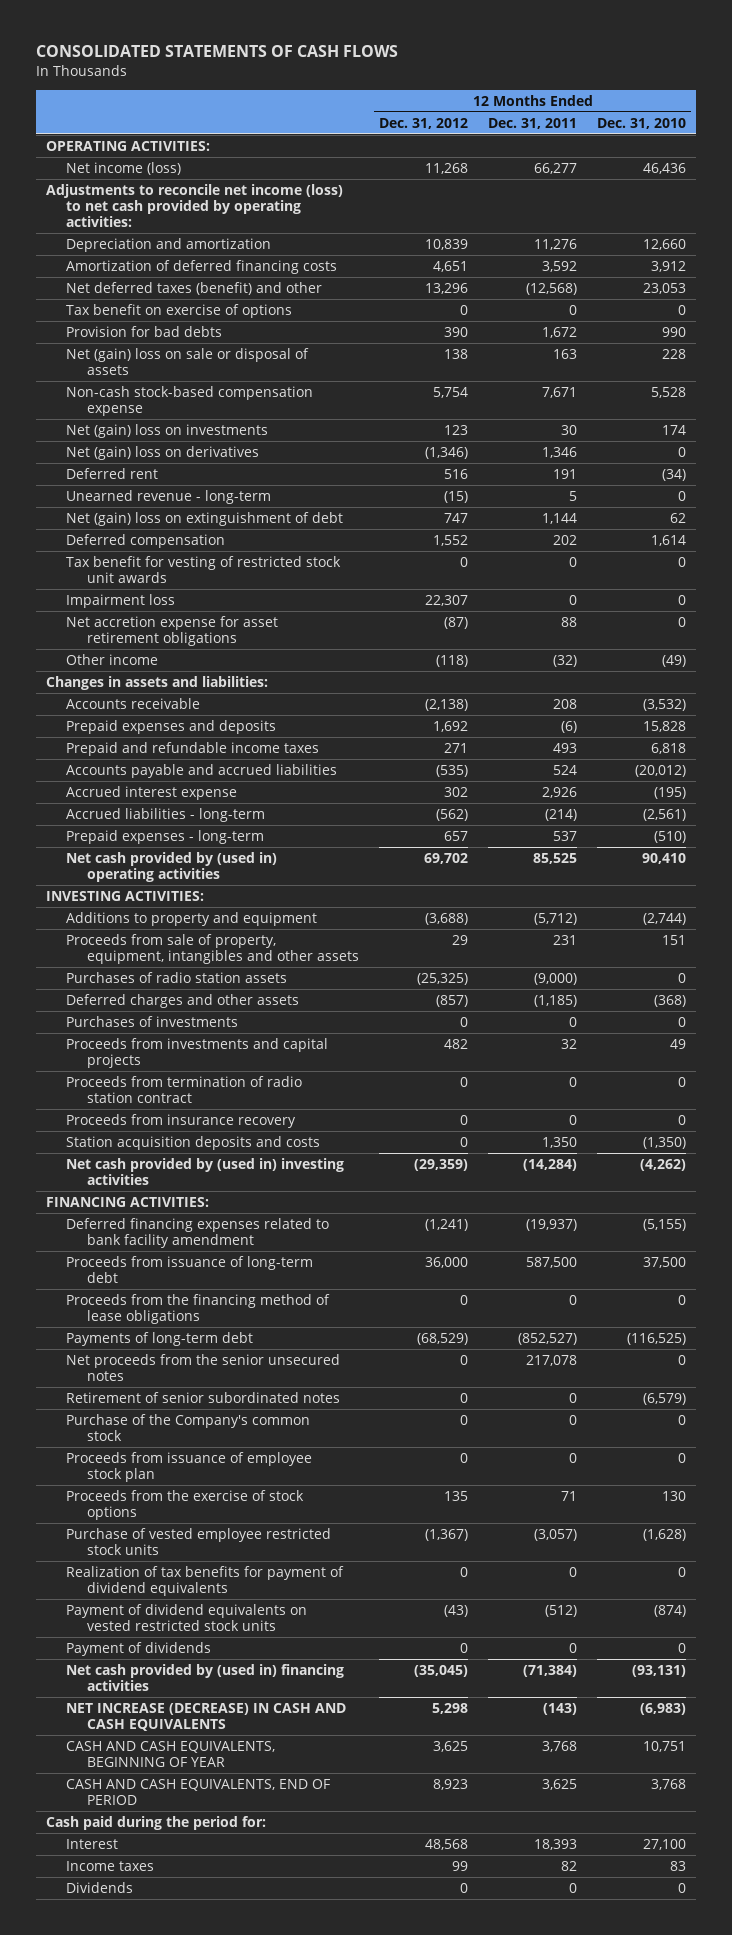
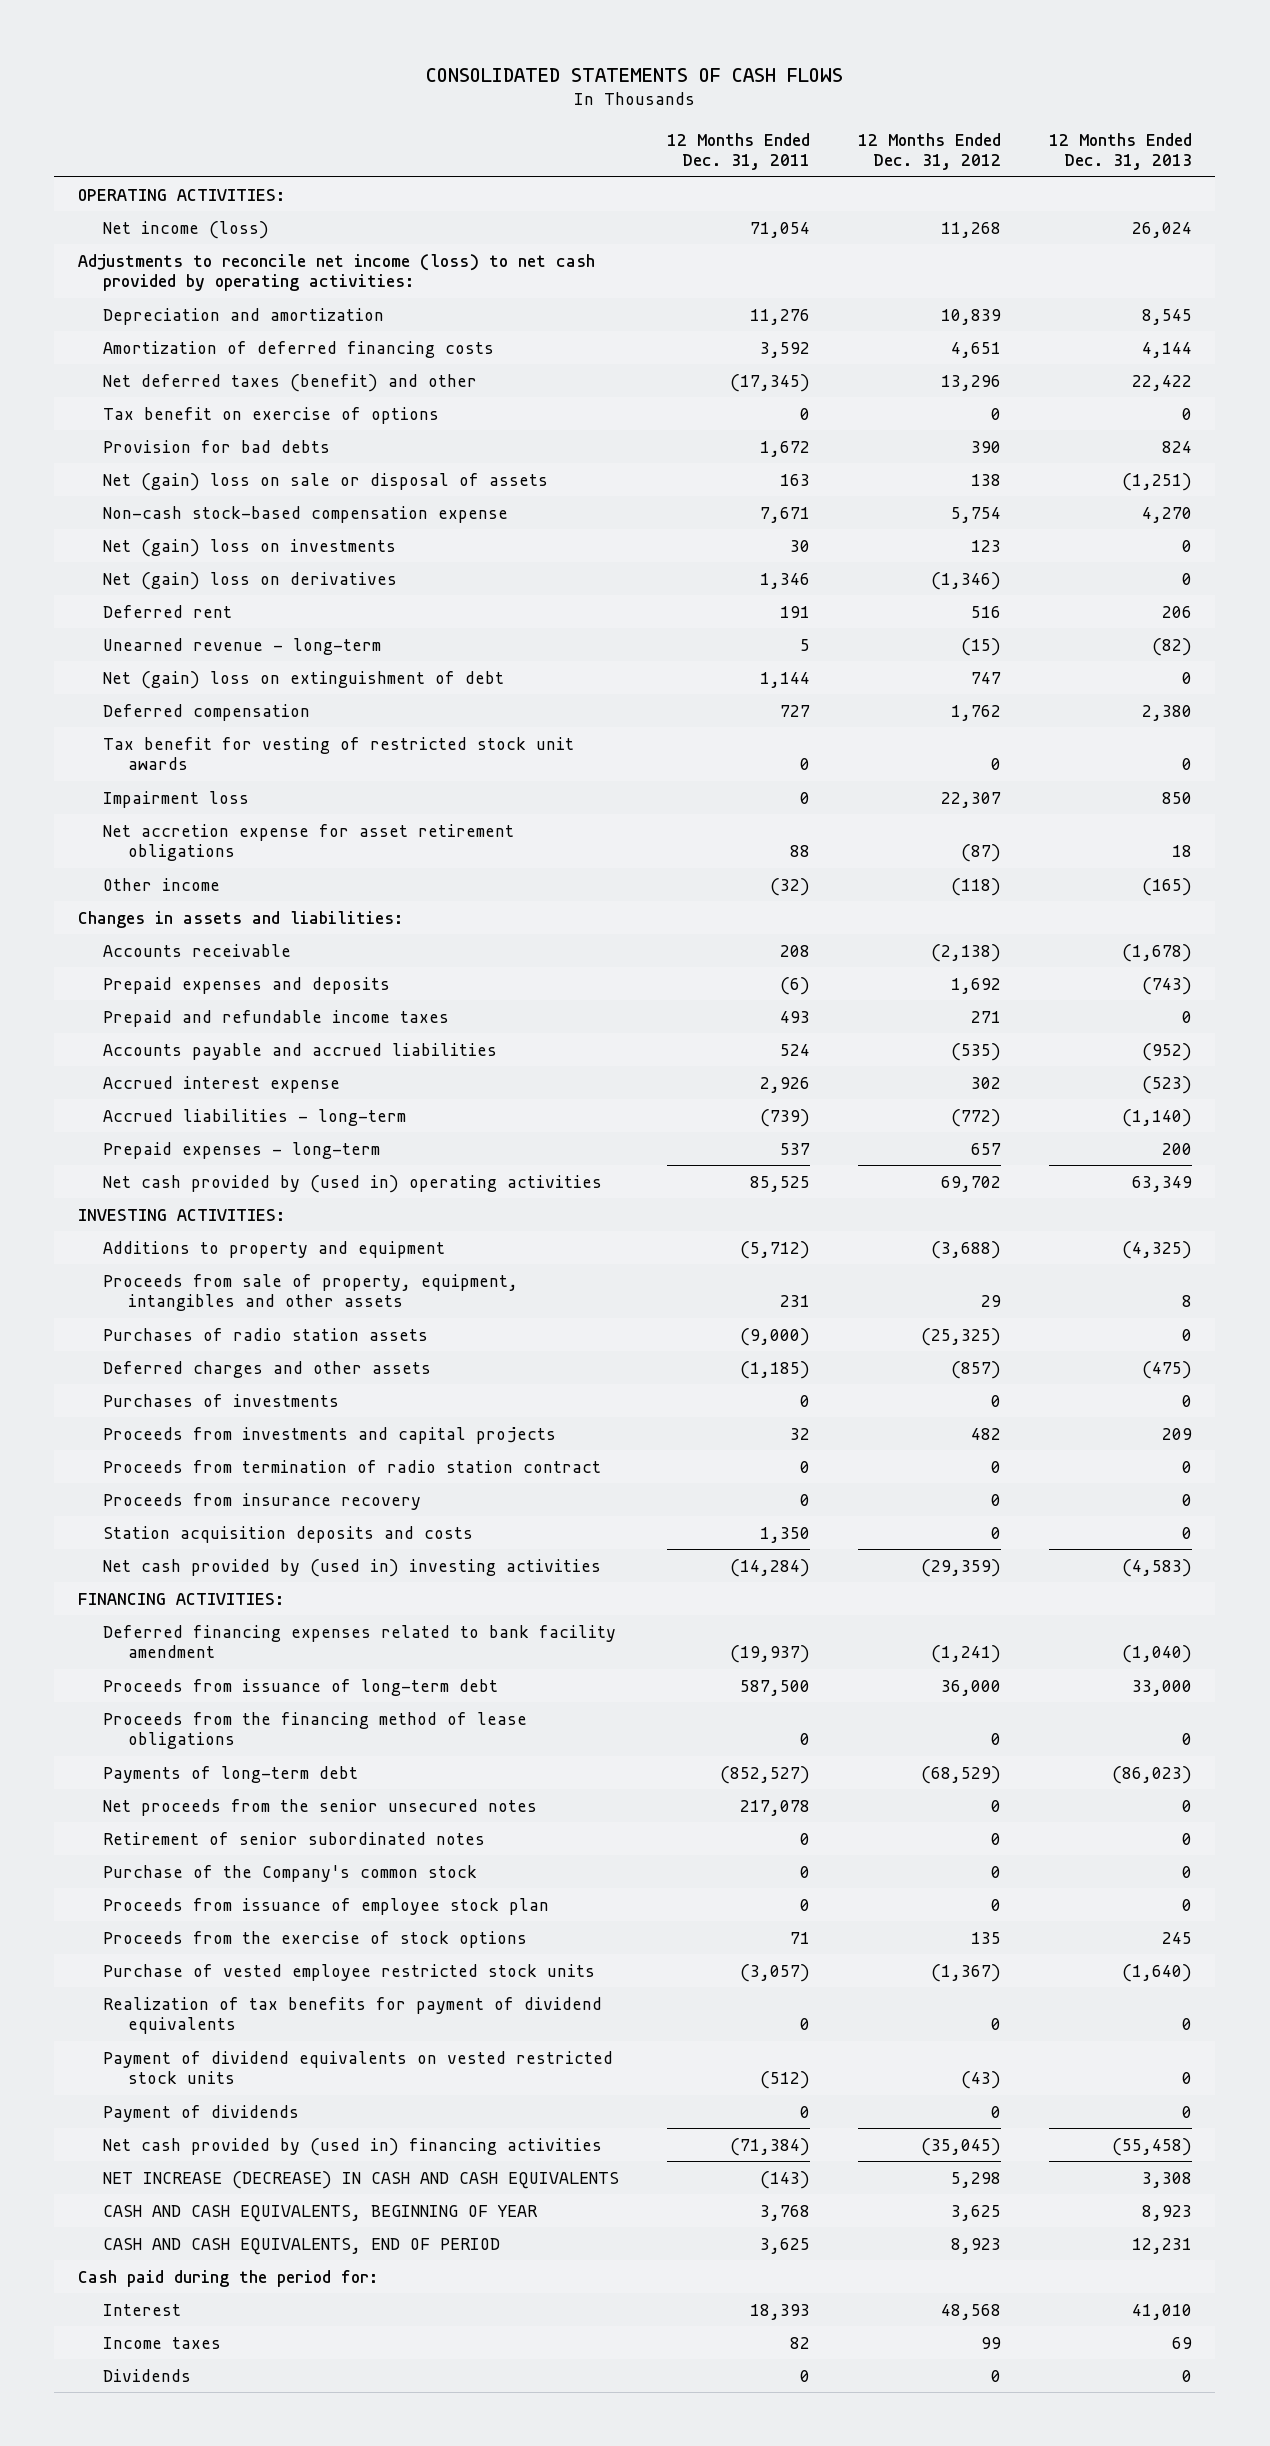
- | 12 Months Ended Dec. 31, 2012 | 12 Months Ended Dec. 31, 2011 | 12 Months Ended Dec. 31, 2010
+ | 12 Months Ended Dec. 31, 2011 | 12 Months Ended Dec. 31, 2012 | 12 Months Ended Dec. 31, 2013
- Net income (loss) | 11,268 | 66,277 | 46,436
+ Net income (loss) | 71,054 | 11,268 | 26,024
- Net deferred taxes (benefit) and other | 13,296 | (12,568) | 23,053
+ Net deferred taxes (benefit) and other | (17,345) | 13,296 | 22,422
- Deferred compensation | 1,552 | 202 | 1,614
+ Deferred compensation | 727 | 1,762 | 2,380
- Accrued liabilities - long-term | (562) | (214) | (2,561)
+ Accrued liabilities - long-term | (739) | (772) | (1,140)

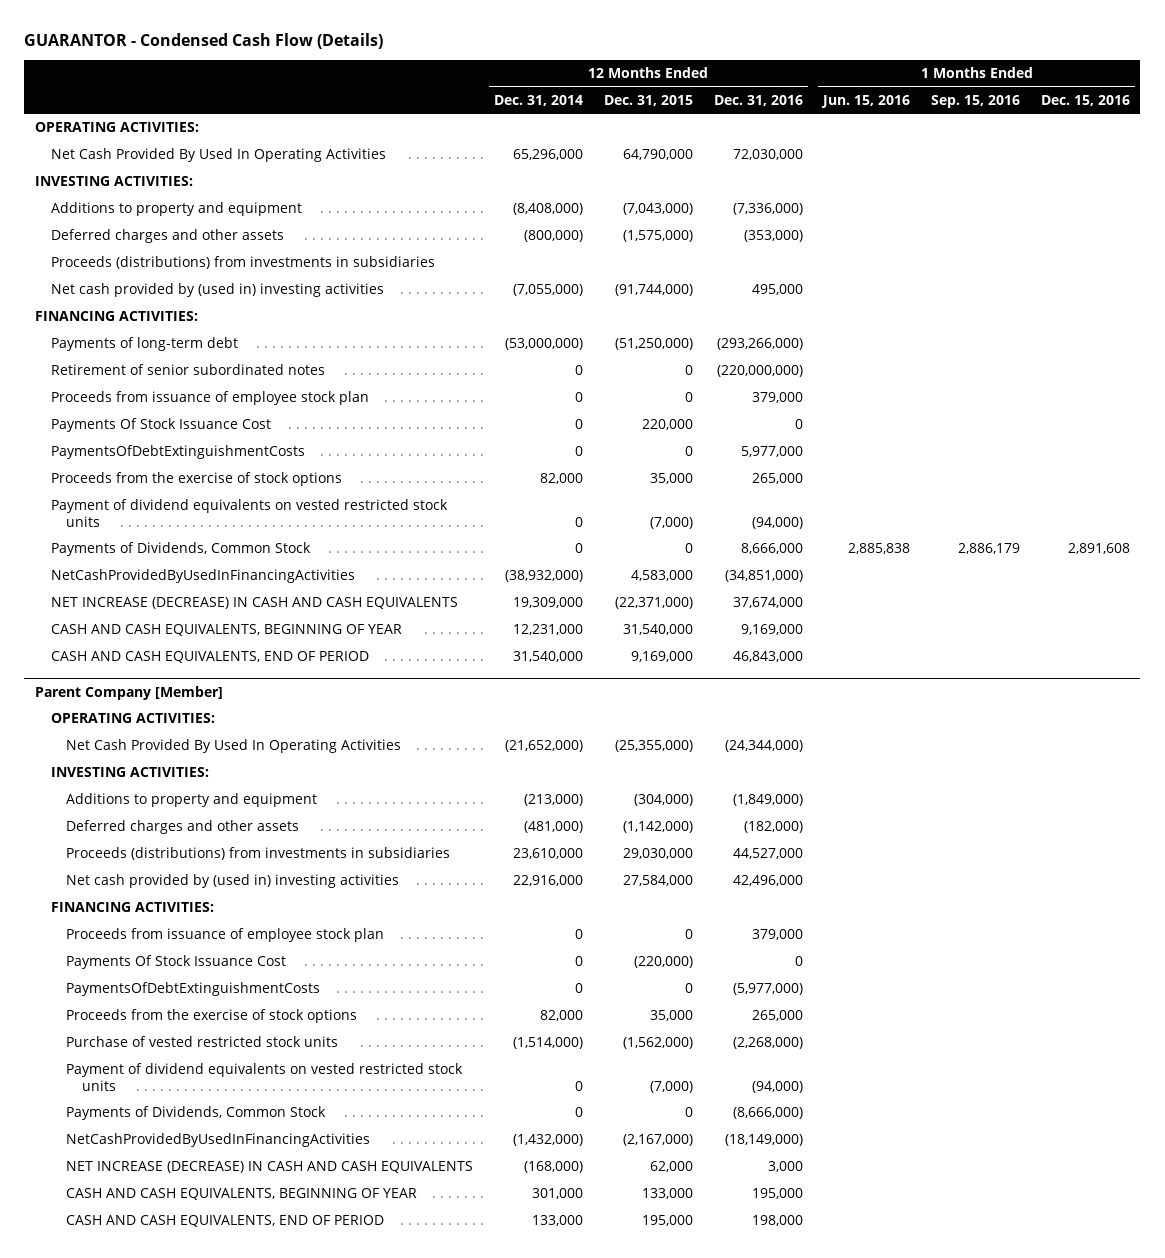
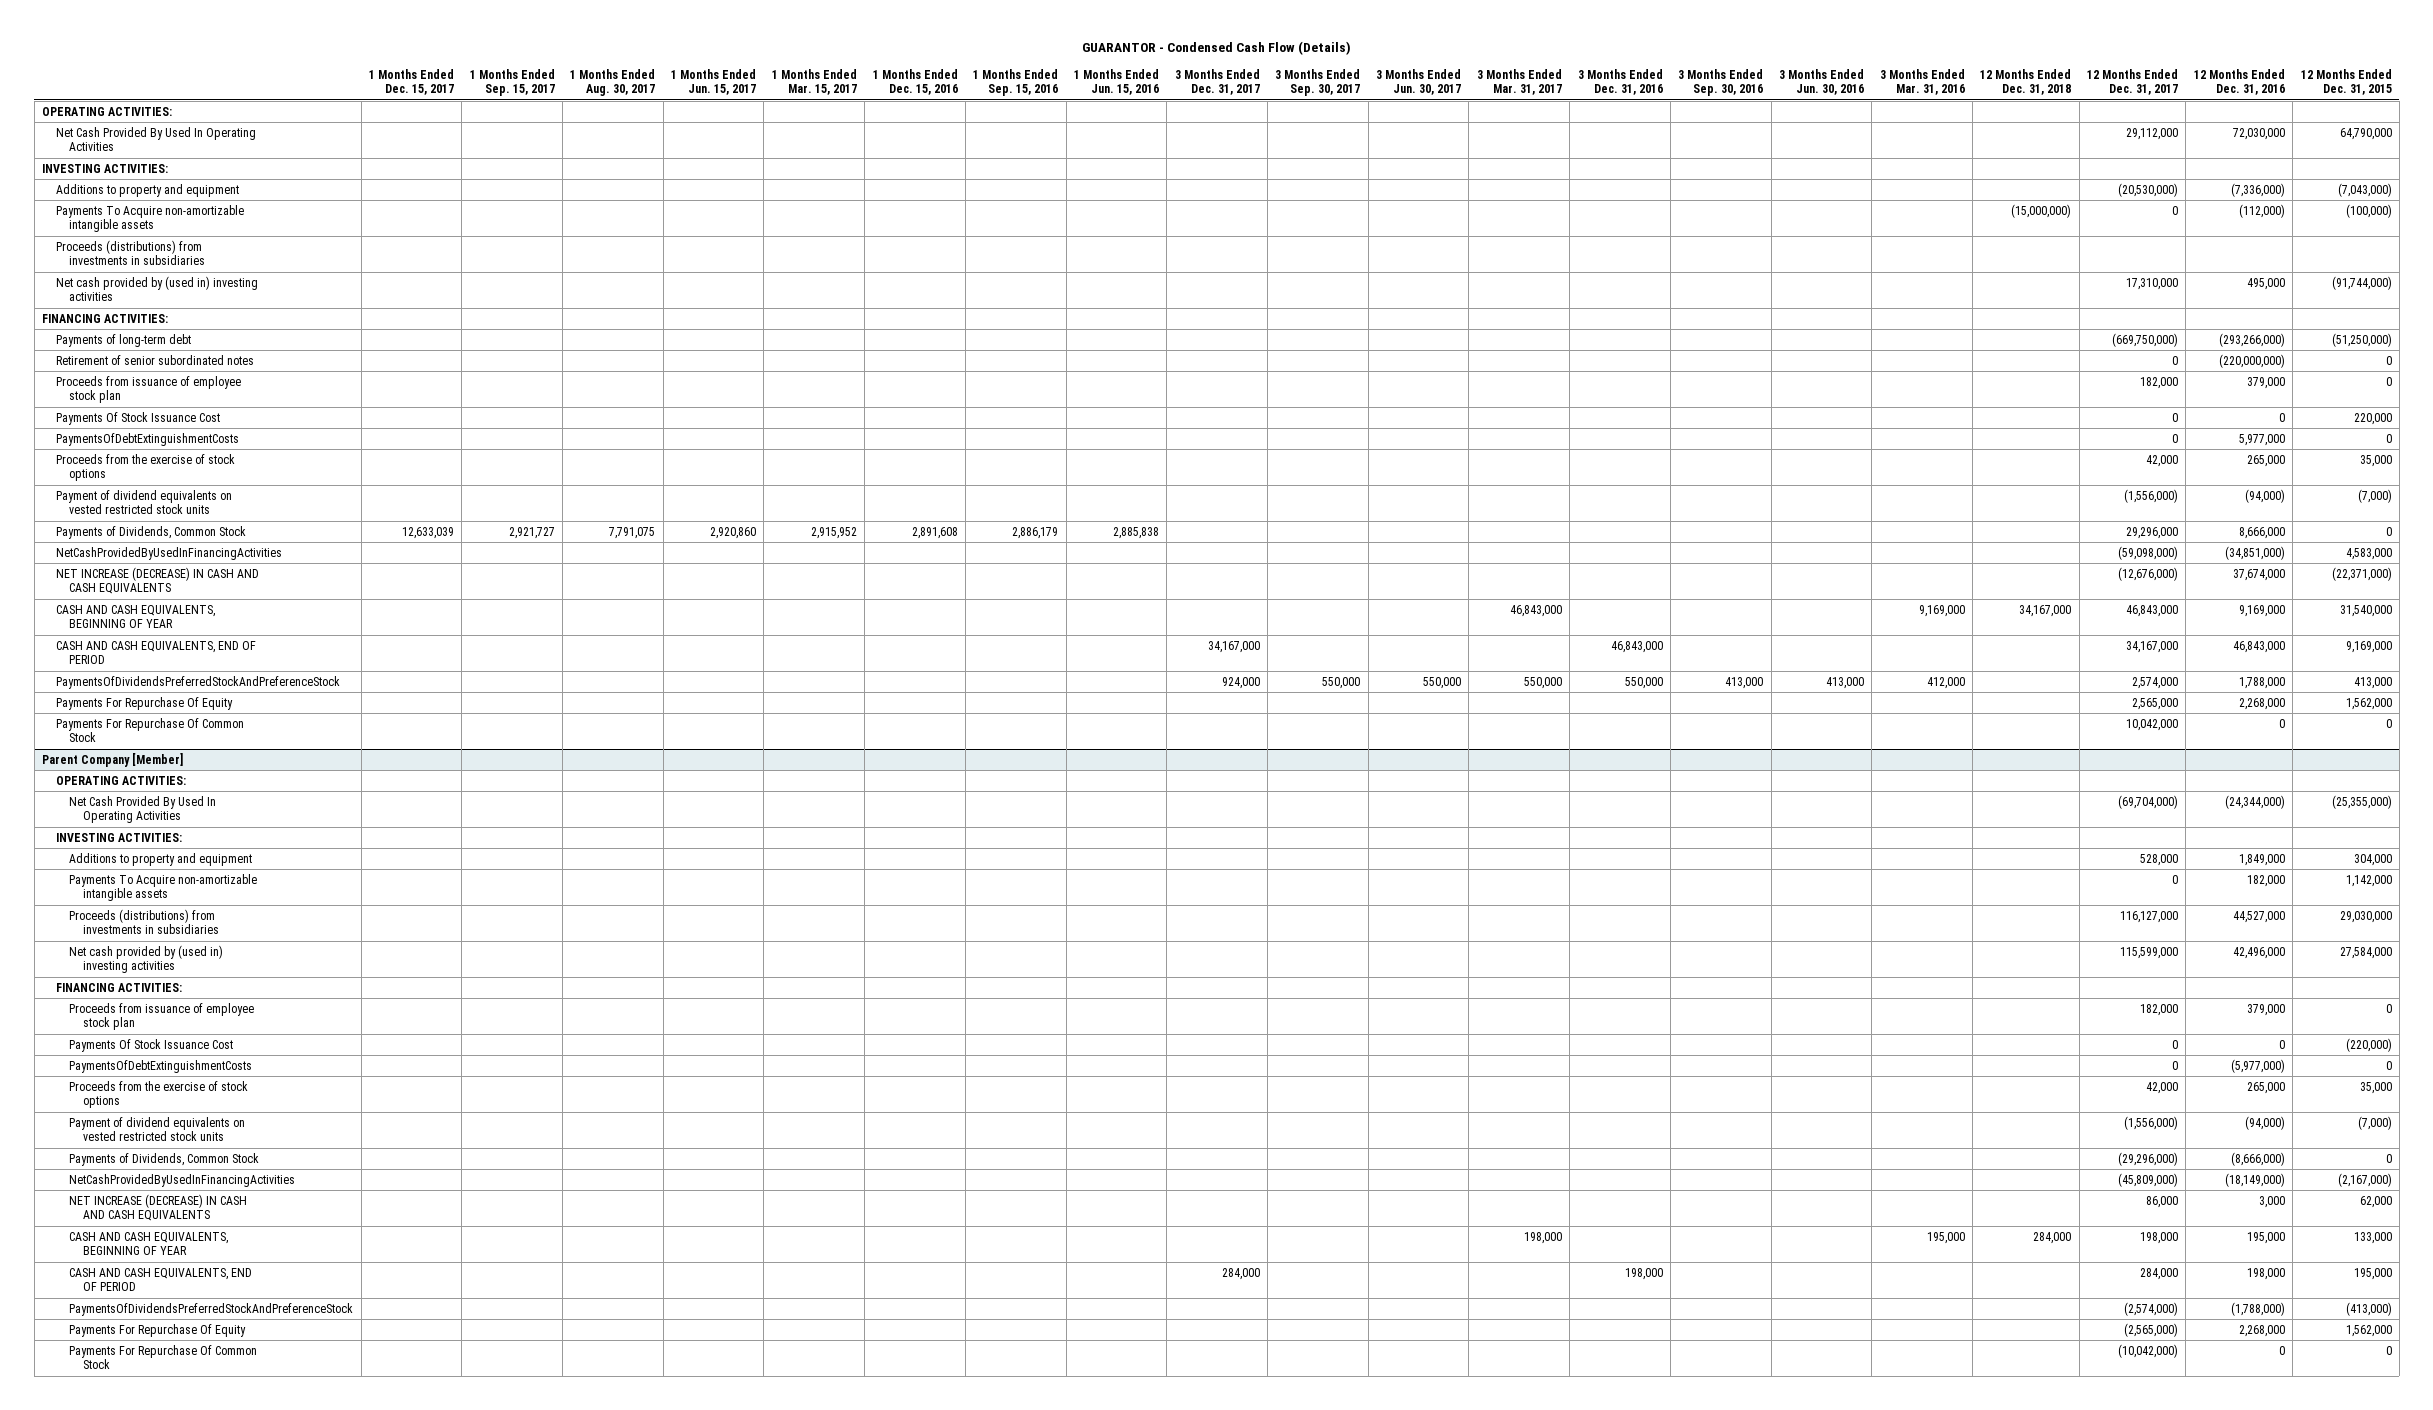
- | 12 Months Ended Dec. 31, 2014 | 12 Months Ended Dec. 31, 2015 | 12 Months Ended Dec. 31, 2016 | 1 Months Ended Jun. 15, 2016 | 1 Months Ended Sep. 15, 2016 | 1 Months Ended Dec. 15, 2016
+ | 1 Months Ended Dec. 15, 2017 | 1 Months Ended Sep. 15, 2017 | 1 Months Ended Aug. 30, 2017 | 1 Months Ended Jun. 15, 2017 | 1 Months Ended Mar. 15, 2017 | 1 Months Ended Dec. 15, 2016 | 1 Months Ended Sep. 15, 2016 | 1 Months Ended Jun. 15, 2016 | 3 Months Ended Dec. 31, 2017 | 3 Months Ended Sep. 30, 2017 | 3 Months Ended Jun. 30, 2017 | 3 Months Ended Mar. 31, 2017 | 3 Months Ended Dec. 31, 2016 | 3 Months Ended Sep. 30, 2016 | 3 Months Ended Jun. 30, 2016 | 3 Months Ended Mar. 31, 2016 | 12 Months Ended Dec. 31, 2018 | 12 Months Ended Dec. 31, 2017 | 12 Months Ended Dec. 31, 2016 | 12 Months Ended Dec. 31, 2015
- Deferred charges and other assets | (800,000) | (1,575,000) | (353,000) | | |
+ Payments To Acquire non-amortizable intangible assets | | | | | | | | | | | | | | | | | (15,000,000) | 0 | (112,000) | (100,000)
+ PaymentsOfDividendsPreferredStockAndPreferenceStock | | | | | | | | | 924,000 | 550,000 | 550,000 | 550,000 | 550,000 | 413,000 | 413,000 | 412,000 | | 2,574,000 | 1,788,000 | 413,000
+ Payments For Repurchase Of Equity | | | | | | | | | | | | | | | | | | 2,565,000 | 2,268,000 | 1,562,000
+ Payments For Repurchase Of Common Stock | | | | | | | | | | | | | | | | | | 10,042,000 | 0 | 0
@ Parent Company [Member]
- Additions to property and equipment | (213,000) | (304,000) | (1,849,000) | | |
- Deferred charges and other assets | (481,000) | (1,142,000) | (182,000) | | |
+ Additions to property and equipment | | | | | | | | | | | | | | | | | | 528,000 | 1,849,000 | 304,000
+ Payments To Acquire non-amortizable intangible assets | | | | | | | | | | | | | | | | | | 0 | 182,000 | 1,142,000
- Purchase of vested restricted stock units | (1,514,000) | (1,562,000) | (2,268,000) | | |
+ PaymentsOfDividendsPreferredStockAndPreferenceStock | | | | | | | | | | | | | | | | | | (2,574,000) | (1,788,000) | (413,000)
+ Payments For Repurchase Of Equity | | | | | | | | | | | | | | | | | | (2,565,000) | 2,268,000 | 1,562,000
+ Payments For Repurchase Of Common Stock | | | | | | | | | | | | | | | | | | (10,042,000) | 0 | 0

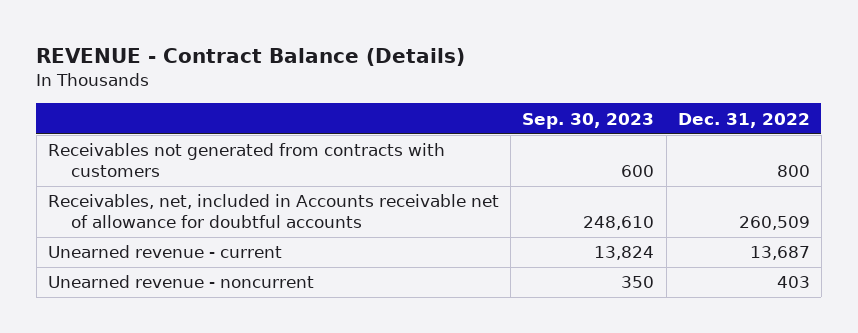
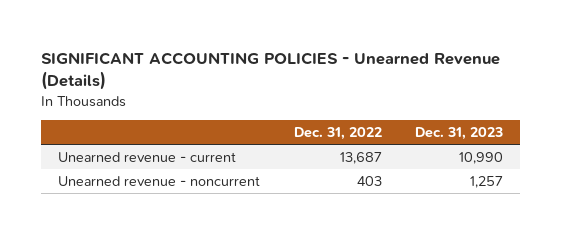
- REVENUE - Contract Balance (Details)
+ SIGNIFICANT ACCOUNTING POLICIES - Unearned Revenue (Details)
- | Sep. 30, 2023 | Dec. 31, 2022
+ | Dec. 31, 2022 | Dec. 31, 2023
- Receivables not generated from contracts with customers | 600 | 800
- Receivables, net, included in Accounts receivable net of allowance for doubtful accounts | 248,610 | 260,509

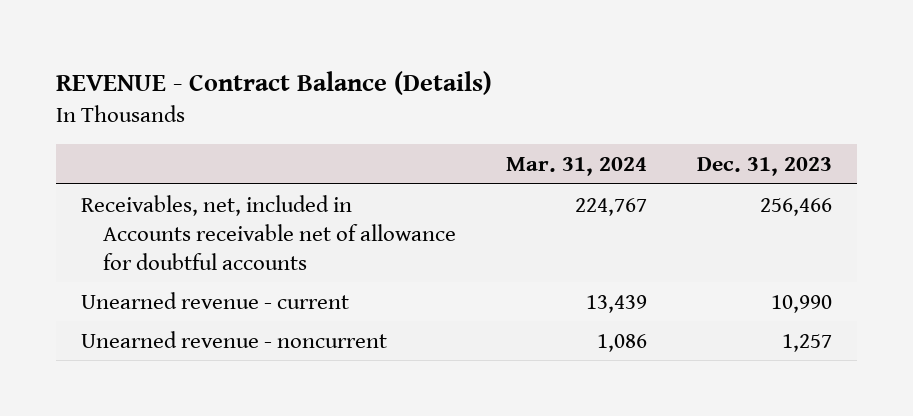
- SIGNIFICANT ACCOUNTING POLICIES - Unearned Revenue (Details)
+ REVENUE - Contract Balance (Details)
- | Dec. 31, 2022 | Dec. 31, 2023
+ | Mar. 31, 2024 | Dec. 31, 2023
+ Receivables, net, included in Accounts receivable net of allowance for doubtful accounts | 224,767 | 256,466

